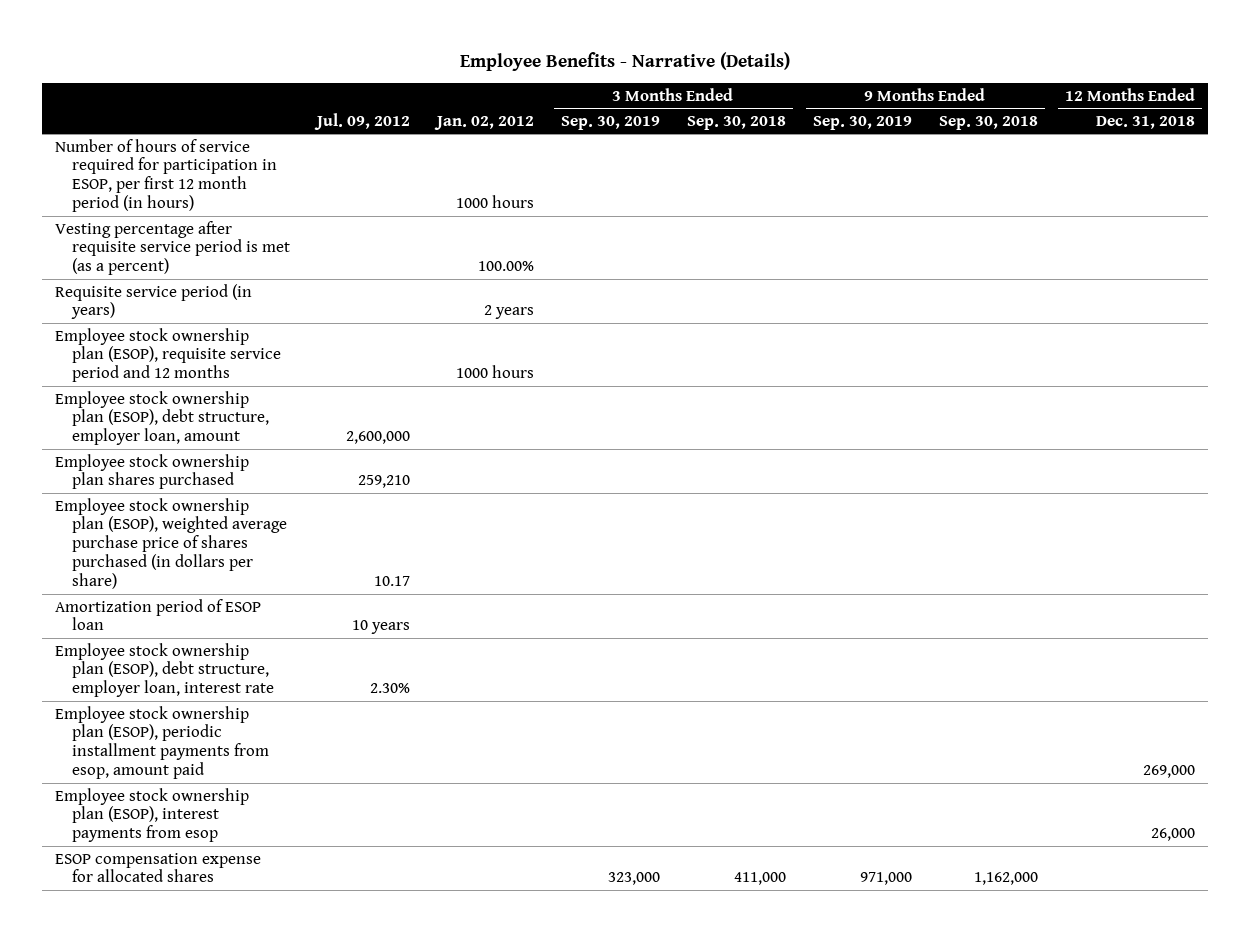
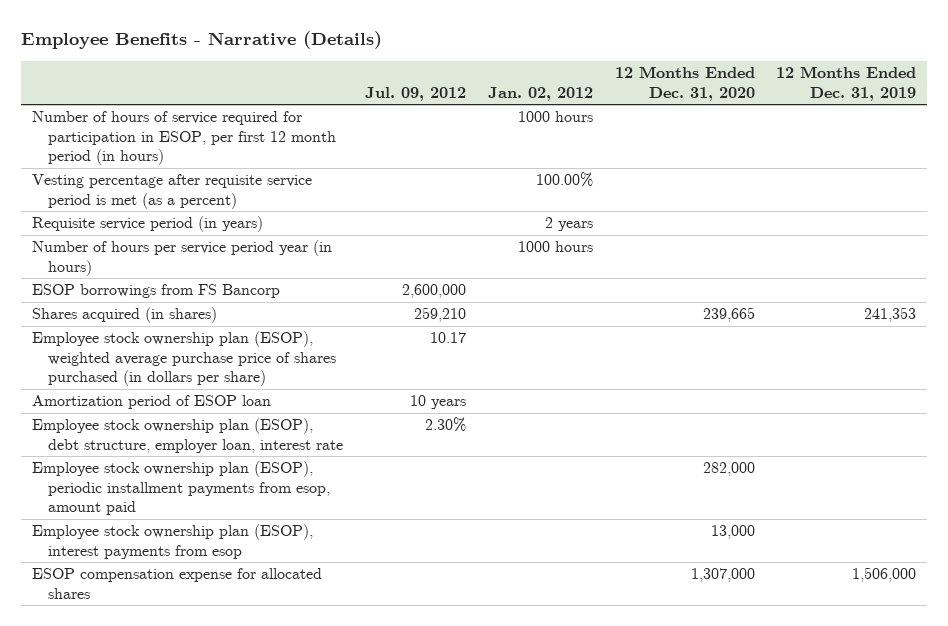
- | Jul. 09, 2012 | Jan. 02, 2012 | 3 Months Ended Sep. 30, 2019 | 3 Months Ended Sep. 30, 2018 | 9 Months Ended Sep. 30, 2019 | 9 Months Ended Sep. 30, 2018 | 12 Months Ended Dec. 31, 2018
+ | Jul. 09, 2012 | Jan. 02, 2012 | 12 Months Ended Dec. 31, 2020 | 12 Months Ended Dec. 31, 2019
- Employee stock ownership plan (ESOP), requisite service period and 12 months | | 1000 hours | | | | |
- Employee stock ownership plan (ESOP), debt structure, employer loan, amount | 2,600,000 | | | | | |
- Employee stock ownership plan shares purchased | 259,210 | | | | | |
+ Number of hours per service period year (in hours) | | 1000 hours | |
+ ESOP borrowings from FS Bancorp | 2,600,000 | | |
+ Shares acquired (in shares) | 259,210 | | 239,665 | 241,353

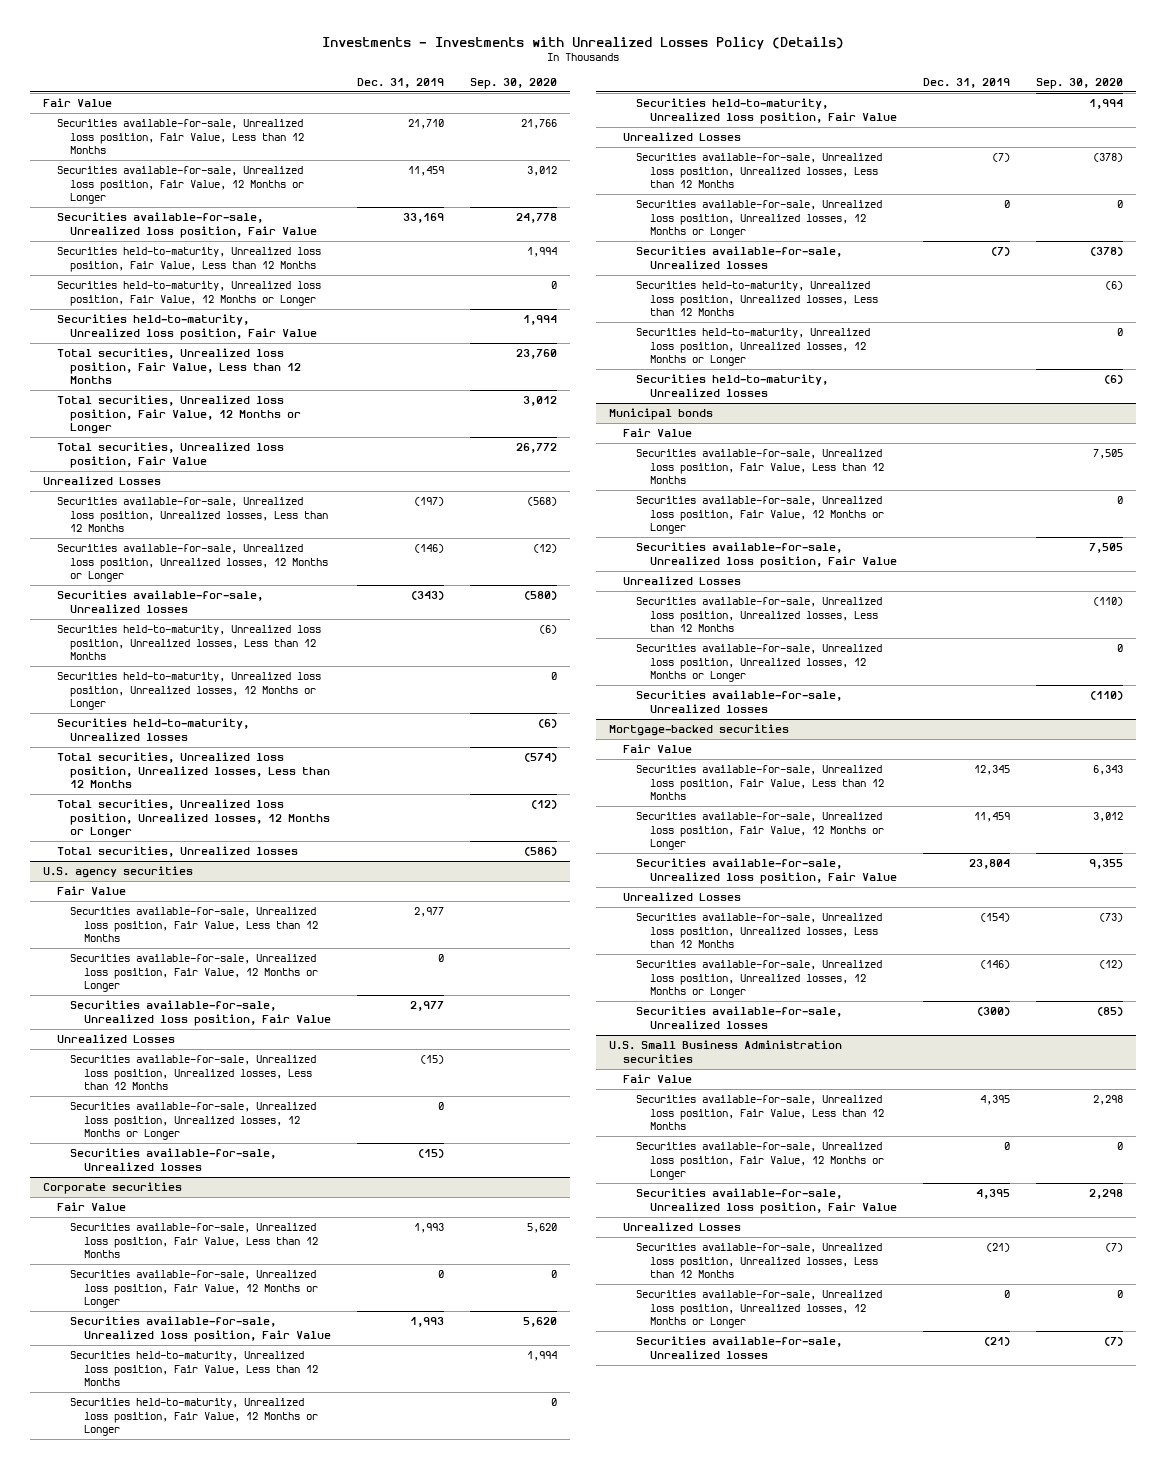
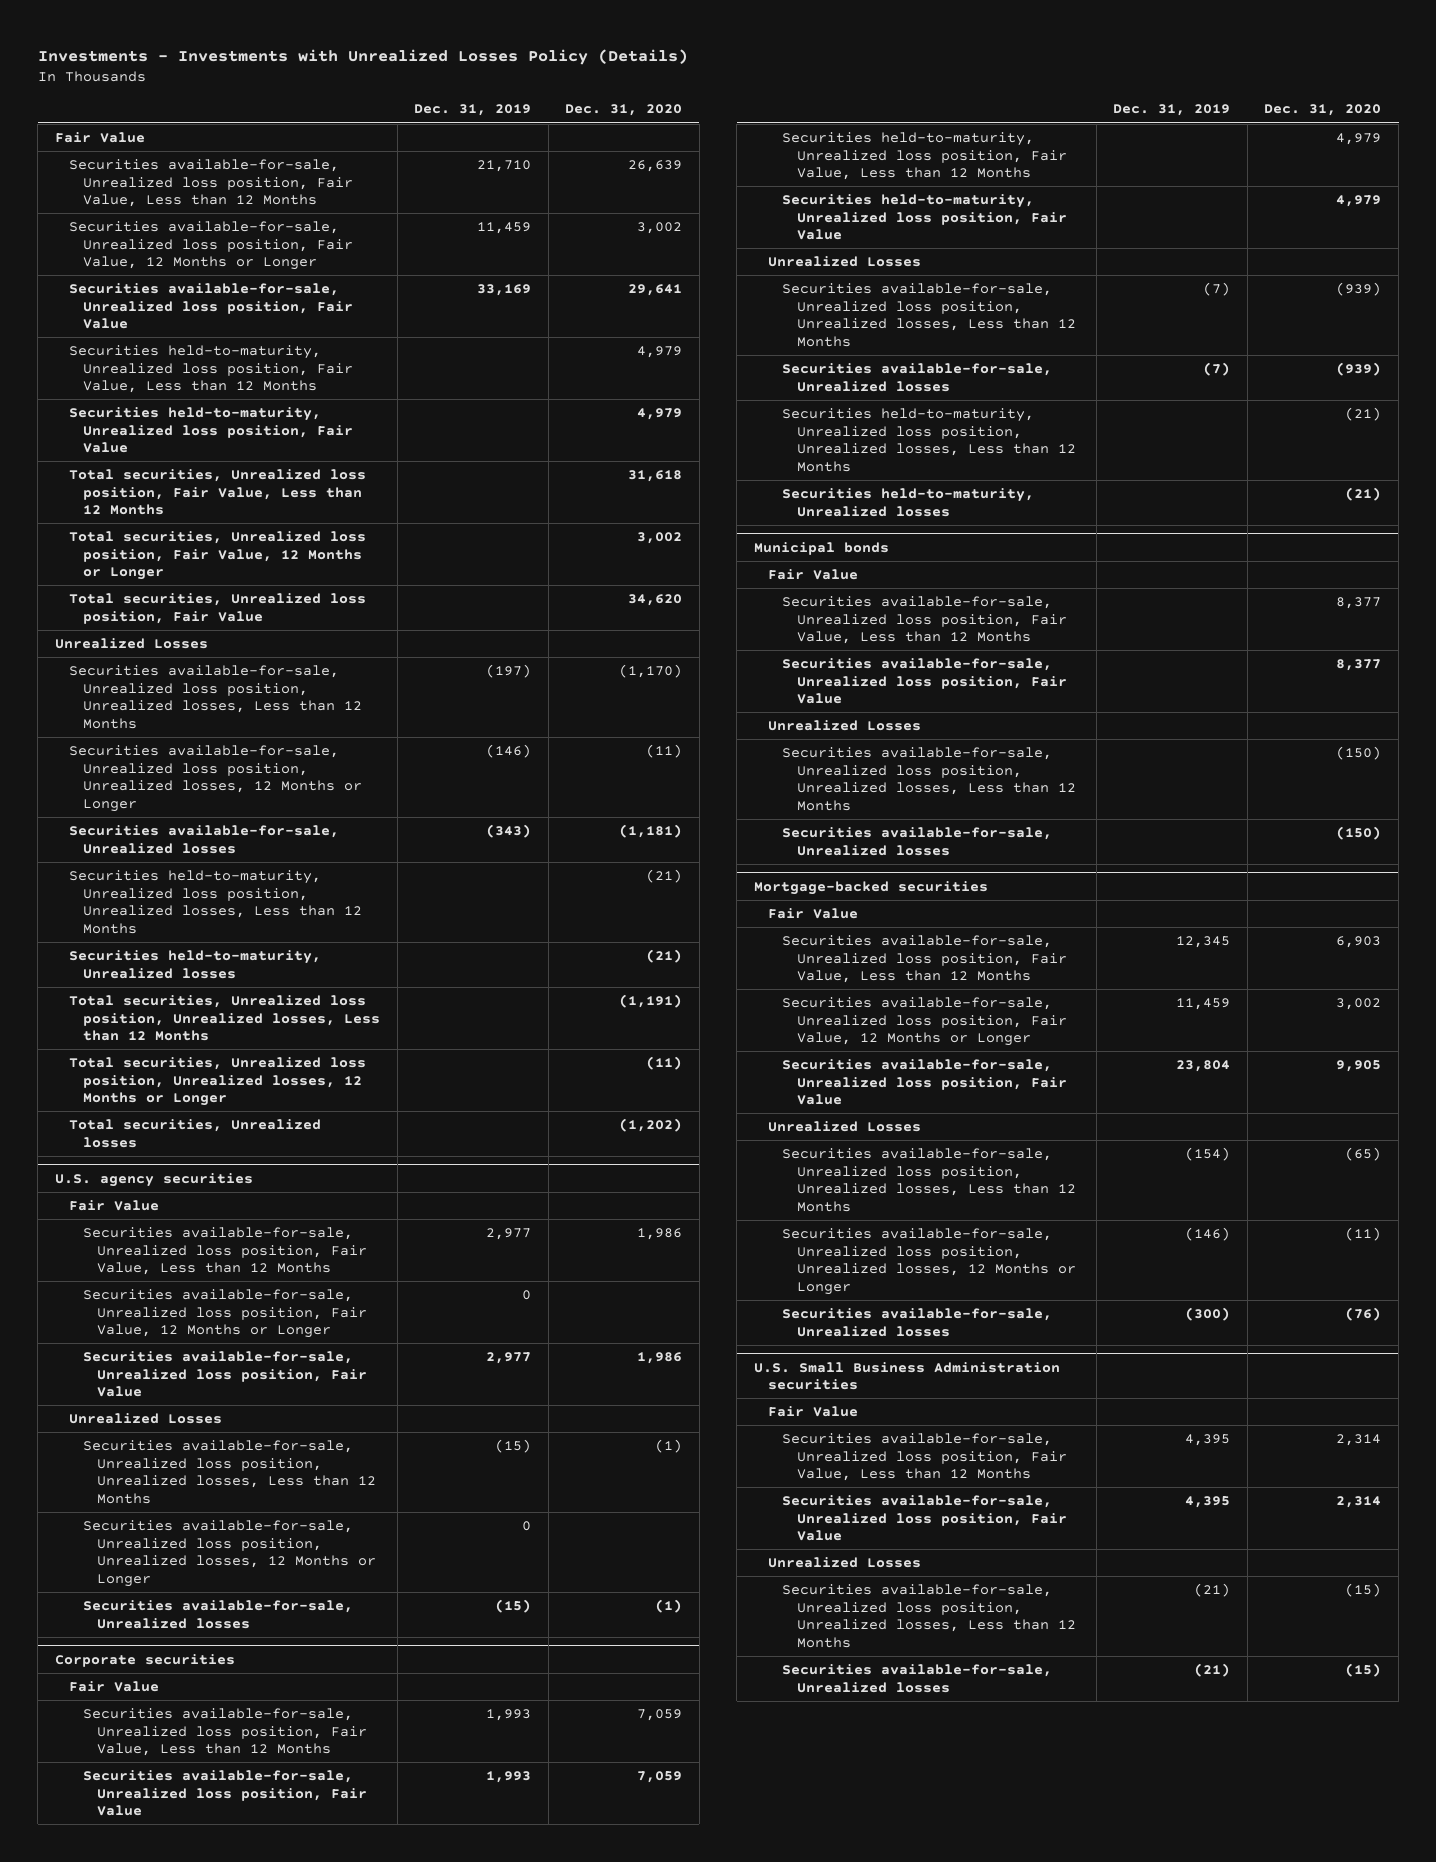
- | Dec. 31, 2019 | Sep. 30, 2020
+ | Dec. 31, 2019 | Dec. 31, 2020
- Securities held-to-maturity, Unrealized loss position, Fair Value, 12 Months or Longer | | 0
- Securities held-to-maturity, Unrealized loss position, Unrealized losses, 12 Months or Longer | | 0
@ Corporate securities
- Securities available-for-sale, Unrealized loss position, Fair Value, 12 Months or Longer | 0 | 0
- Securities held-to-maturity, Unrealized loss position, Fair Value, 12 Months or Longer | | 0
- Securities available-for-sale, Unrealized loss position, Unrealized losses, 12 Months or Longer | 0 | 0
- Securities held-to-maturity, Unrealized loss position, Unrealized losses, 12 Months or Longer | | 0
@ Municipal bonds
- Securities available-for-sale, Unrealized loss position, Fair Value, 12 Months or Longer | | 0
- Securities available-for-sale, Unrealized loss position, Unrealized losses, 12 Months or Longer | | 0
@ U.S. Small Business Administration securities
- Securities available-for-sale, Unrealized loss position, Fair Value, 12 Months or Longer | 0 | 0
- Securities available-for-sale, Unrealized loss position, Unrealized losses, 12 Months or Longer | 0 | 0

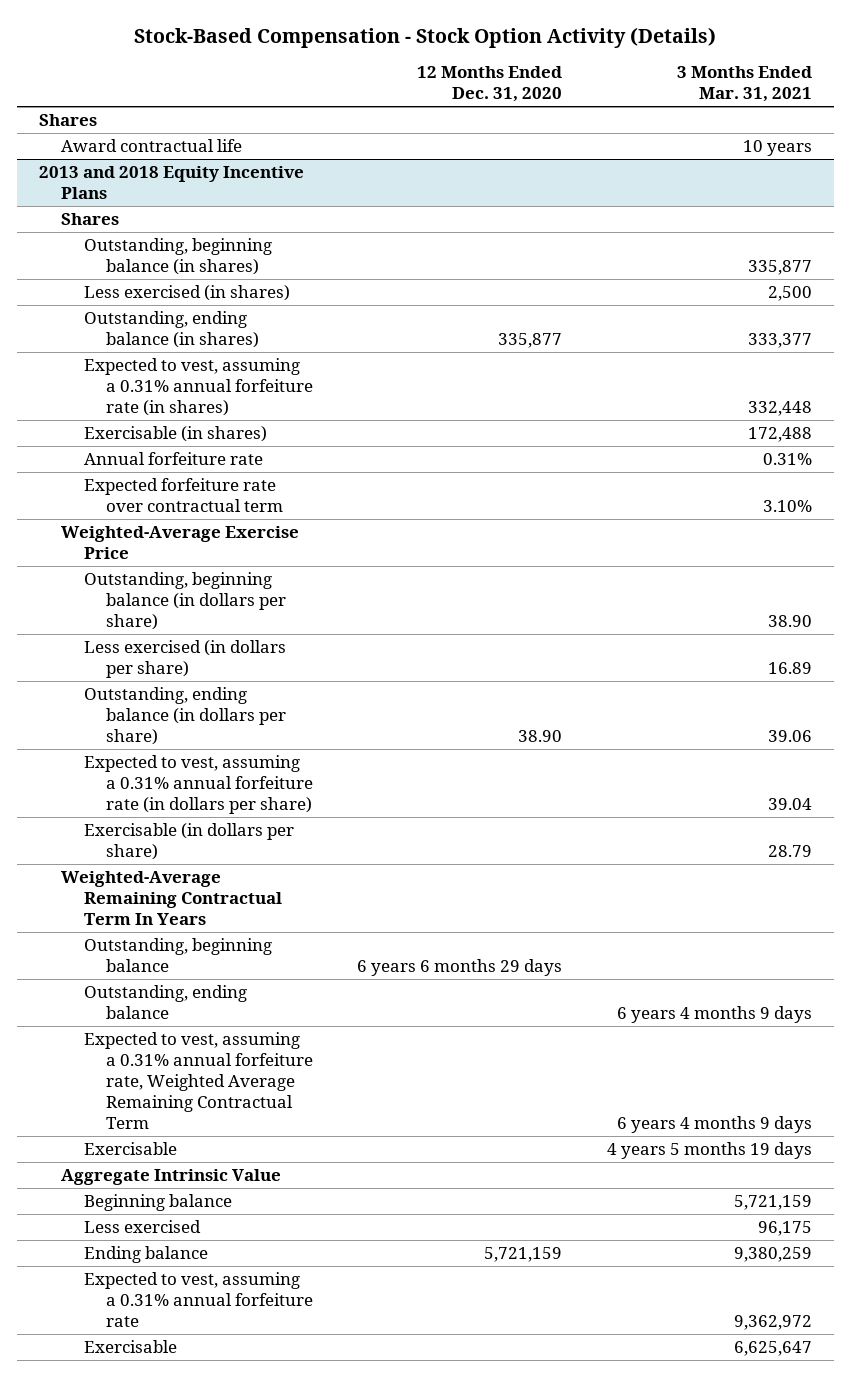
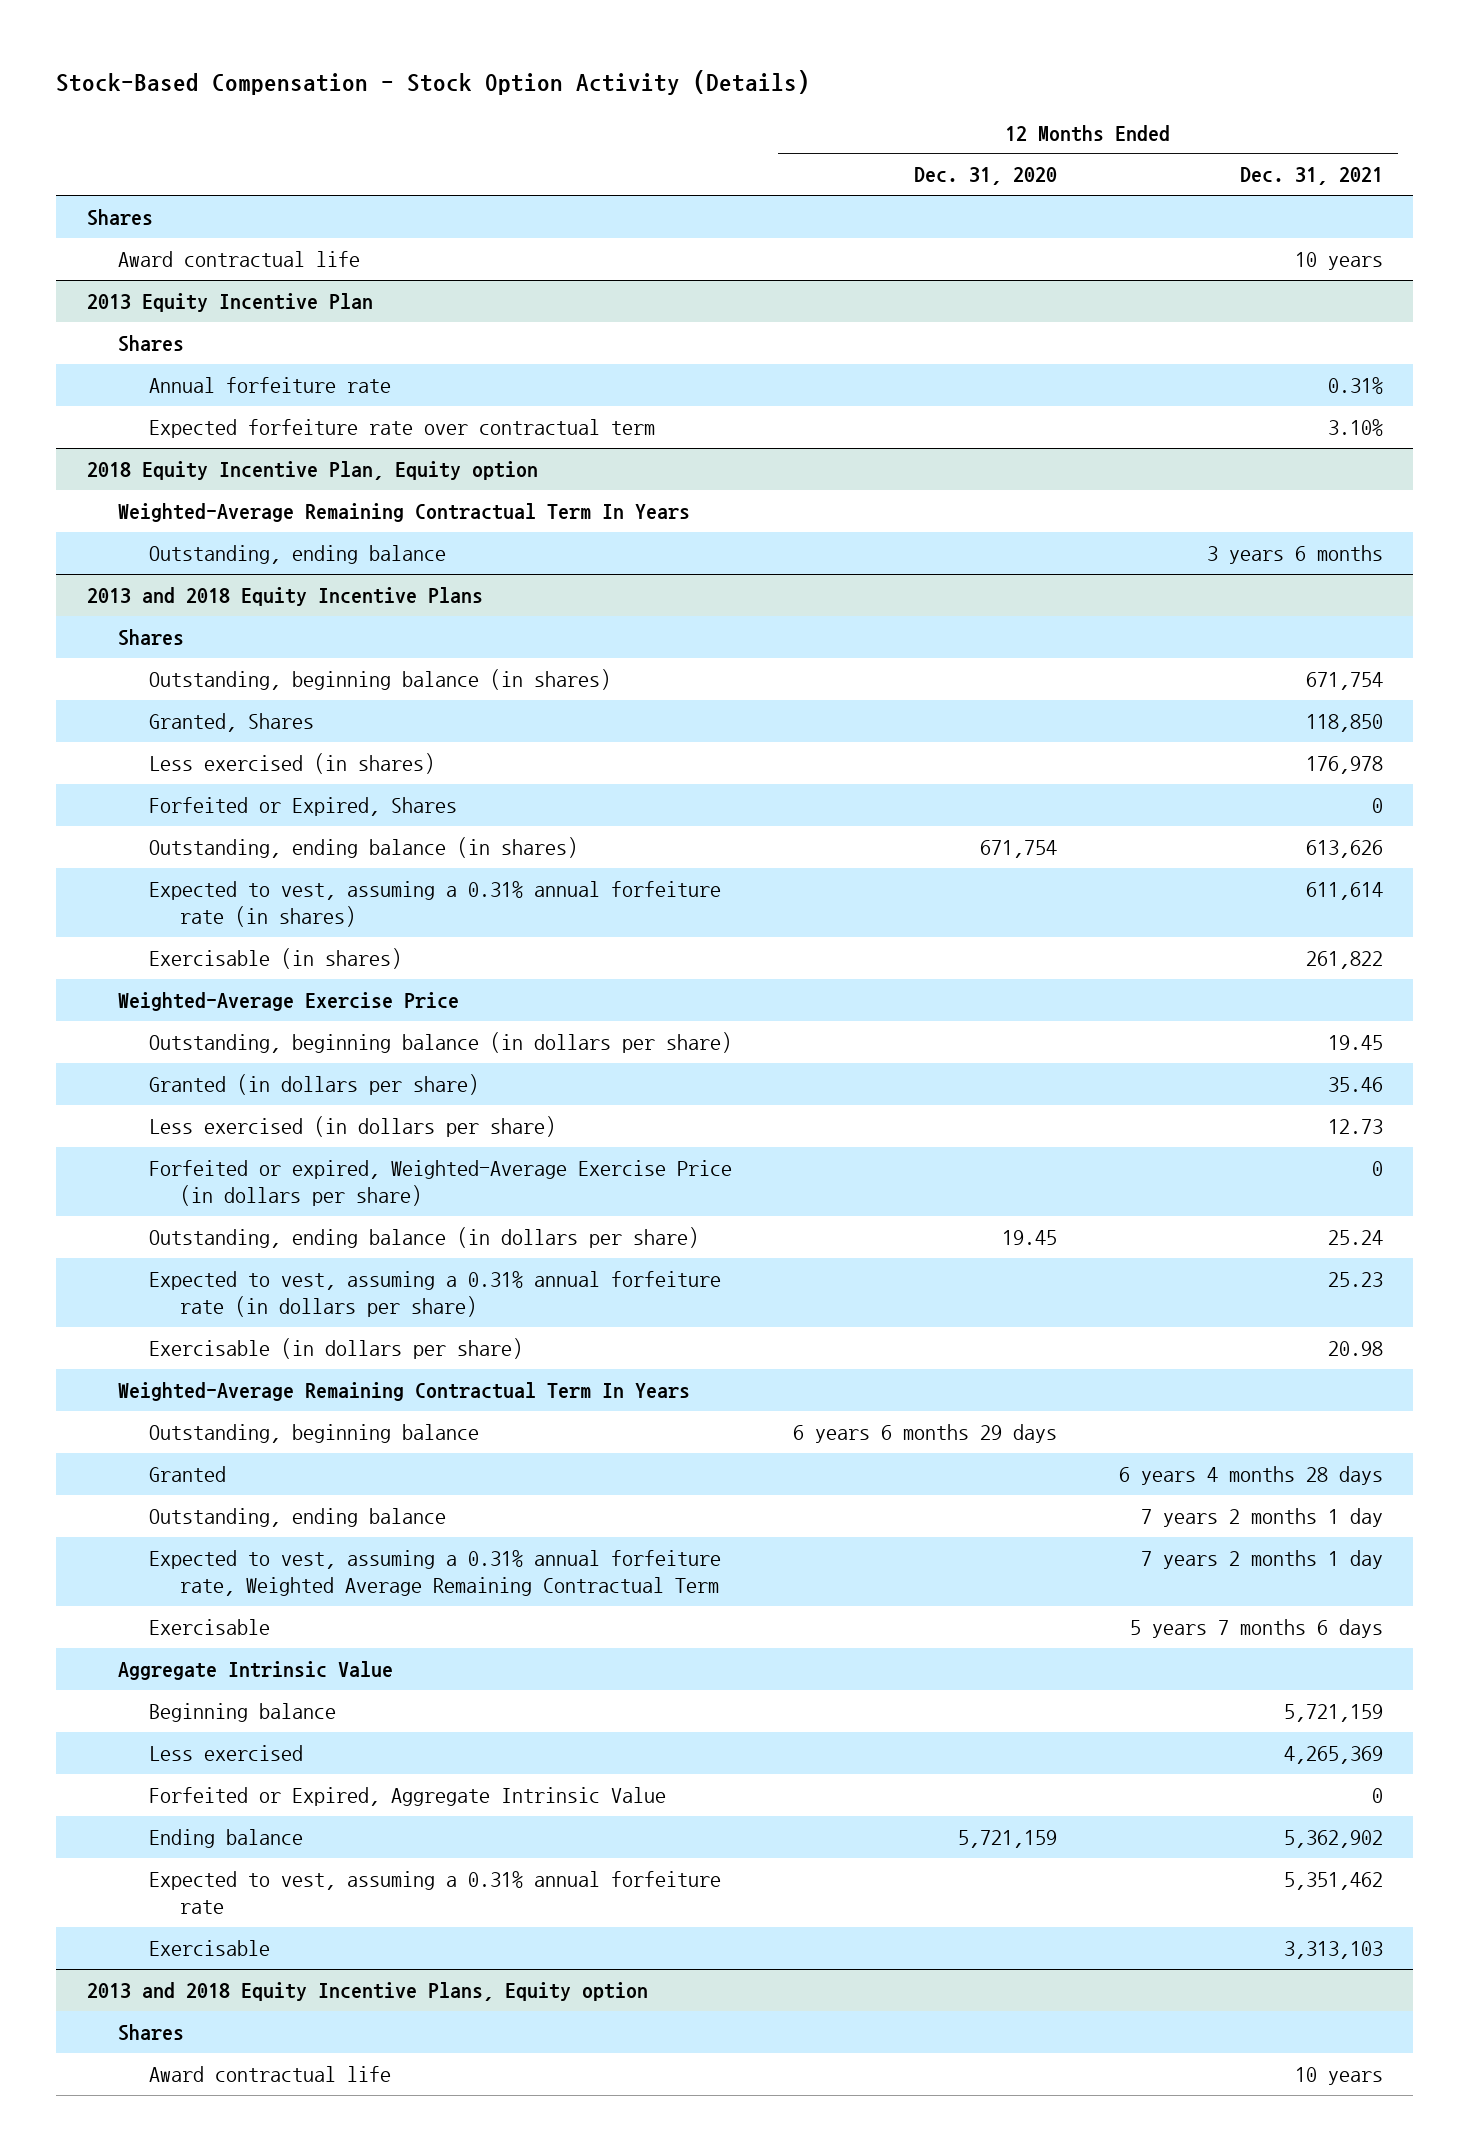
- | 12 Months Ended Dec. 31, 2020 | 3 Months Ended Mar. 31, 2021
+ | 12 Months Ended Dec. 31, 2020 | 12 Months Ended Dec. 31, 2021
+ 2013 Equity Incentive Plan
+ Shares
+ Annual forfeiture rate | | 0.31%
+ Expected forfeiture rate over contractual term | | 3.10%
+ 2018 Equity Incentive Plan, Equity option
+ Weighted-Average Remaining Contractual Term In Years
+ Outstanding, ending balance | | 3 years 6 months
@ 2013 and 2018 Equity Incentive Plans
+ Granted, Shares | | 118,850
- Outstanding, ending balance (in shares) | 335,877 | 333,377
+ Forfeited or Expired, Shares | | 0
+ Outstanding, ending balance (in shares) | 671,754 | 613,626
- Annual forfeiture rate | | 0.31%
- Expected forfeiture rate over contractual term | | 3.10%
+ Granted (in dollars per share) | | 35.46
- Outstanding, ending balance (in dollars per share) | 38.90 | 39.06
+ Forfeited or expired, Weighted-Average Exercise Price (in dollars per share) | | 0
+ Outstanding, ending balance (in dollars per share) | 19.45 | 25.24
+ Granted | | 6 years 4 months 28 days
+ Forfeited or Expired, Aggregate Intrinsic Value | | 0
+ 2013 and 2018 Equity Incentive Plans, Equity option
+ Shares
+ Award contractual life | | 10 years

